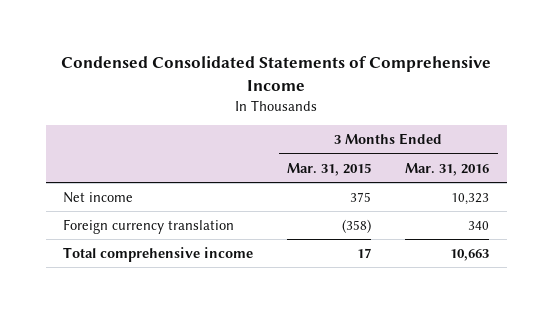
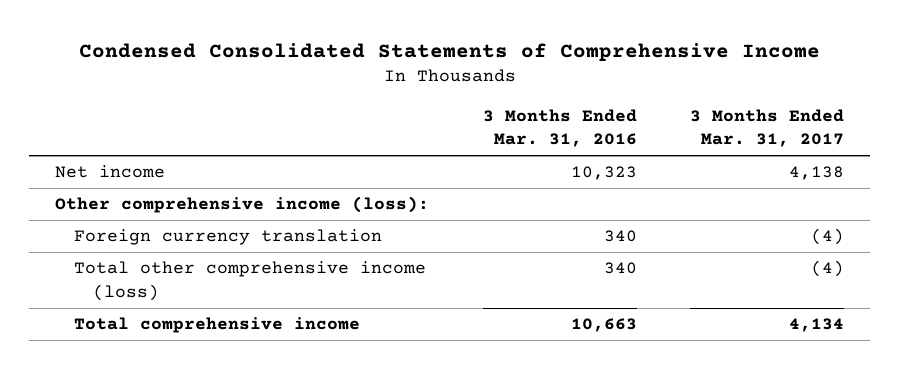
- | 3 Months Ended Mar. 31, 2015 | 3 Months Ended Mar. 31, 2016
+ | 3 Months Ended Mar. 31, 2016 | 3 Months Ended Mar. 31, 2017
+ Other comprehensive income (loss):
+ Total other comprehensive income (loss) | 340 | (4)

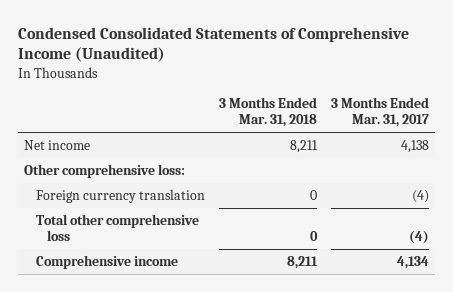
- Condensed Consolidated Statements of Comprehensive Income
+ Condensed Consolidated Statements of Comprehensive Income (Unaudited)
- | 3 Months Ended Mar. 31, 2016 | 3 Months Ended Mar. 31, 2017
+ | 3 Months Ended Mar. 31, 2018 | 3 Months Ended Mar. 31, 2017
- Other comprehensive income (loss):
+ Other comprehensive loss:
- Total other comprehensive income (loss) | 340 | (4)
- Total comprehensive income | 10,663 | 4,134
+ Total other comprehensive loss | 0 | (4)
+ Comprehensive income | 8,211 | 4,134

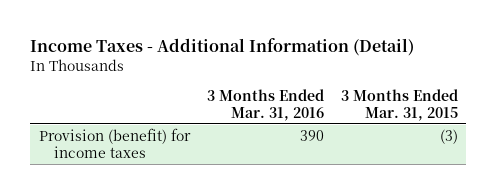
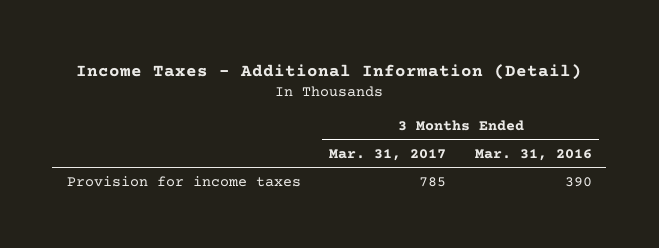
- | 3 Months Ended Mar. 31, 2016 | 3 Months Ended Mar. 31, 2015
+ | 3 Months Ended Mar. 31, 2017 | 3 Months Ended Mar. 31, 2016
- Provision (benefit) for income taxes | 390 | (3)
+ Provision for income taxes | 785 | 390

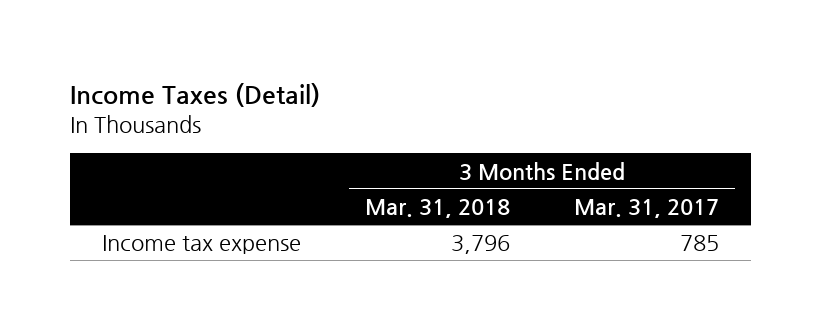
- Income Taxes - Additional Information (Detail)
+ Income Taxes (Detail)
- | 3 Months Ended Mar. 31, 2017 | 3 Months Ended Mar. 31, 2016
+ | 3 Months Ended Mar. 31, 2018 | 3 Months Ended Mar. 31, 2017
- Provision for income taxes | 785 | 390
+ Income tax expense | 3,796 | 785

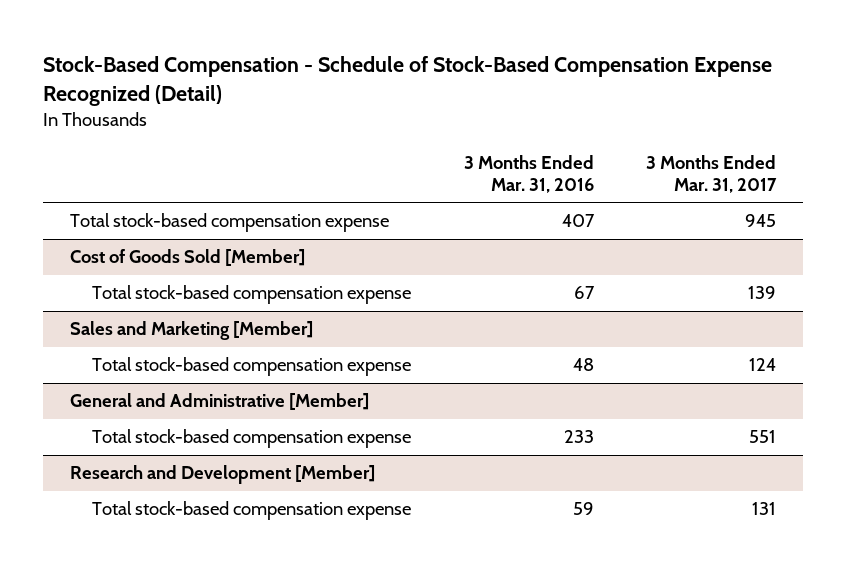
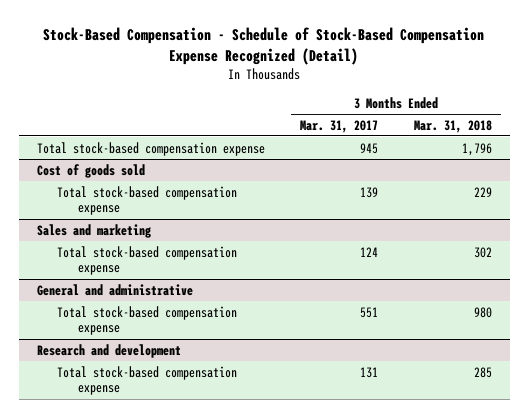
- | 3 Months Ended Mar. 31, 2016 | 3 Months Ended Mar. 31, 2017
+ | 3 Months Ended Mar. 31, 2017 | 3 Months Ended Mar. 31, 2018
- Cost of Goods Sold [Member]
+ Cost of goods sold
- Sales and Marketing [Member]
+ Sales and marketing
- General and Administrative [Member]
+ General and administrative
- Research and Development [Member]
+ Research and development

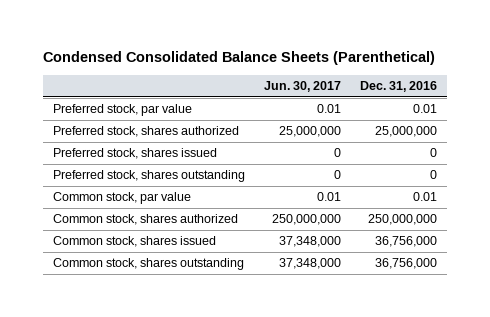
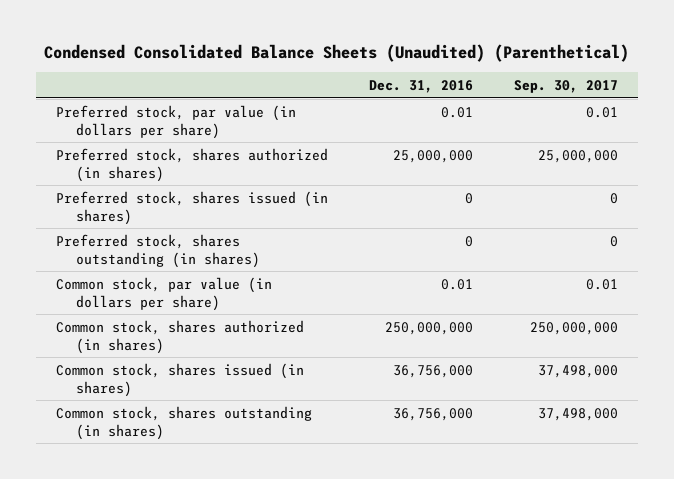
- Condensed Consolidated Balance Sheets (Parenthetical)
+ Condensed Consolidated Balance Sheets (Unaudited) (Parenthetical)
- | Jun. 30, 2017 | Dec. 31, 2016
+ | Dec. 31, 2016 | Sep. 30, 2017
- Preferred stock, par value | 0.01 | 0.01
- Preferred stock, shares authorized | 25,000,000 | 25,000,000
- Preferred stock, shares issued | 0 | 0
- Preferred stock, shares outstanding | 0 | 0
- Common stock, par value | 0.01 | 0.01
- Common stock, shares authorized | 250,000,000 | 250,000,000
- Common stock, shares issued | 37,348,000 | 36,756,000
- Common stock, shares outstanding | 37,348,000 | 36,756,000
+ Preferred stock, par value (in dollars per share) | 0.01 | 0.01
+ Preferred stock, shares authorized (in shares) | 25,000,000 | 25,000,000
+ Preferred stock, shares issued (in shares) | 0 | 0
+ Preferred stock, shares outstanding (in shares) | 0 | 0
+ Common stock, par value (in dollars per share) | 0.01 | 0.01
+ Common stock, shares authorized (in shares) | 250,000,000 | 250,000,000
+ Common stock, shares issued (in shares) | 36,756,000 | 37,498,000
+ Common stock, shares outstanding (in shares) | 36,756,000 | 37,498,000

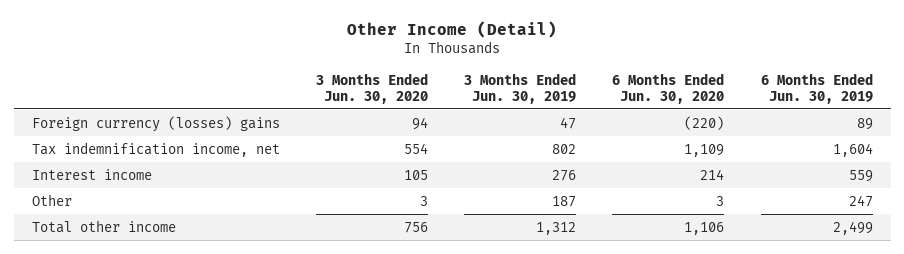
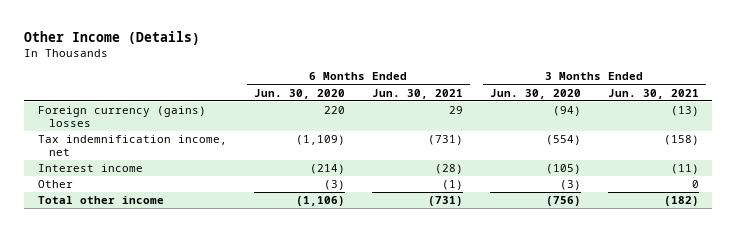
- Other Income (Detail)
+ Other Income (Details)
- | 3 Months Ended Jun. 30, 2020 | 3 Months Ended Jun. 30, 2019 | 6 Months Ended Jun. 30, 2020 | 6 Months Ended Jun. 30, 2019
+ | 6 Months Ended Jun. 30, 2020 | 6 Months Ended Jun. 30, 2021 | 3 Months Ended Jun. 30, 2020 | 3 Months Ended Jun. 30, 2021
- Foreign currency (losses) gains | 94 | 47 | (220) | 89
- Tax indemnification income, net | 554 | 802 | 1,109 | 1,604
- Interest income | 105 | 276 | 214 | 559
- Other | 3 | 187 | 3 | 247
- Total other income | 756 | 1,312 | 1,106 | 2,499
+ Foreign currency (gains) losses | 220 | 29 | (94) | (13)
+ Tax indemnification income, net | (1,109) | (731) | (554) | (158)
+ Interest income | (214) | (28) | (105) | (11)
+ Other | (3) | (1) | (3) | 0
+ Total other income | (1,106) | (731) | (756) | (182)

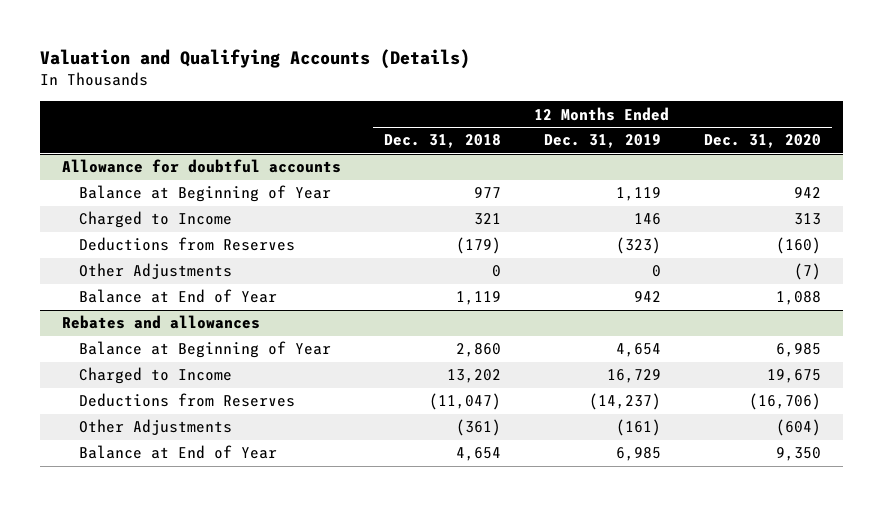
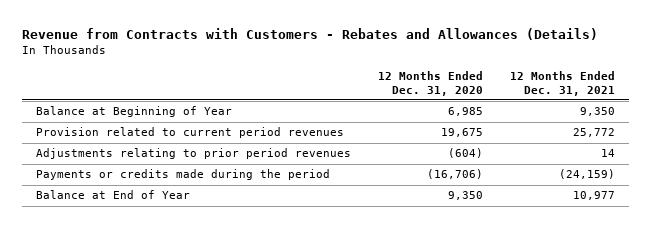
- Valuation and Qualifying Accounts (Details)
+ Revenue from Contracts with Customers - Rebates and Allowances (Details)
- | 12 Months Ended Dec. 31, 2018 | 12 Months Ended Dec. 31, 2019 | 12 Months Ended Dec. 31, 2020
+ | 12 Months Ended Dec. 31, 2020 | 12 Months Ended Dec. 31, 2021
- Allowance for doubtful accounts
- Balance at Beginning of Year | 977 | 1,119 | 942
- Charged to Income | 321 | 146 | 313
- Deductions from Reserves | (179) | (323) | (160)
- Other Adjustments | 0 | 0 | (7)
- Balance at End of Year | 1,119 | 942 | 1,088
- Rebates and allowances
- Charged to Income | 13,202 | 16,729 | 19,675
- Deductions from Reserves | (11,047) | (14,237) | (16,706)
- Other Adjustments | (361) | (161) | (604)
+ Provision related to current period revenues | 19,675 | 25,772
+ Adjustments relating to prior period revenues | (604) | 14
+ Payments or credits made during the period | (16,706) | (24,159)

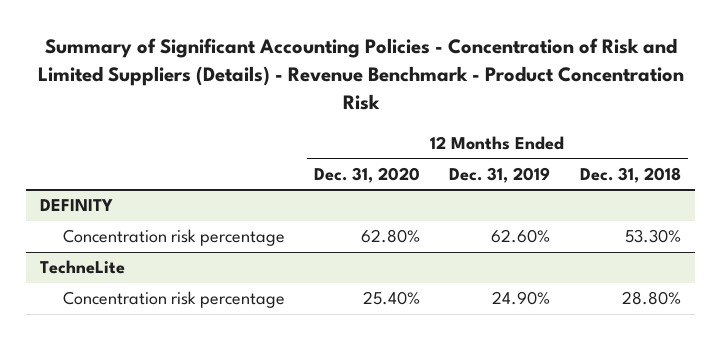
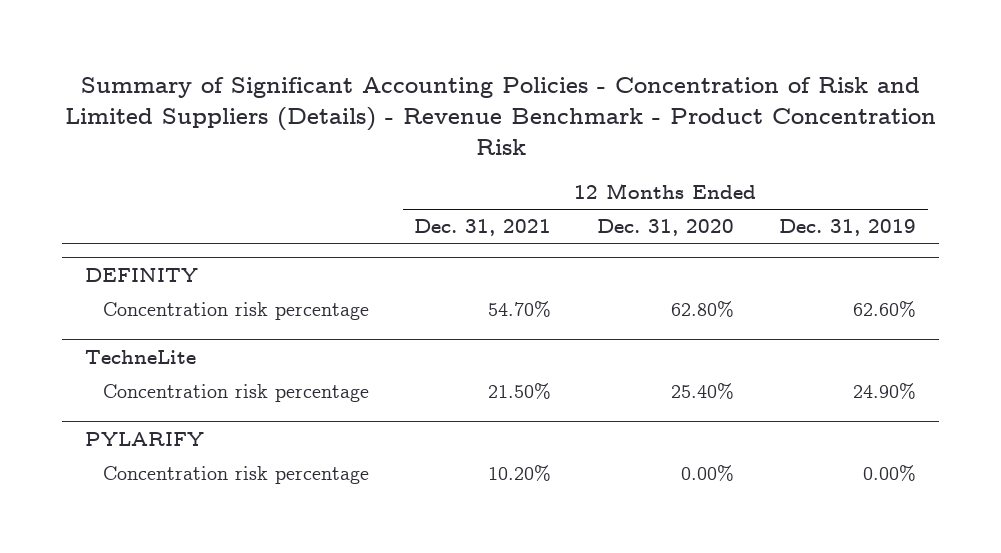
- | 12 Months Ended Dec. 31, 2020 | 12 Months Ended Dec. 31, 2019 | 12 Months Ended Dec. 31, 2018
+ | 12 Months Ended Dec. 31, 2021 | 12 Months Ended Dec. 31, 2020 | 12 Months Ended Dec. 31, 2019
+ PYLARIFY
+ Concentration risk percentage | 10.20% | 0.00% | 0.00%

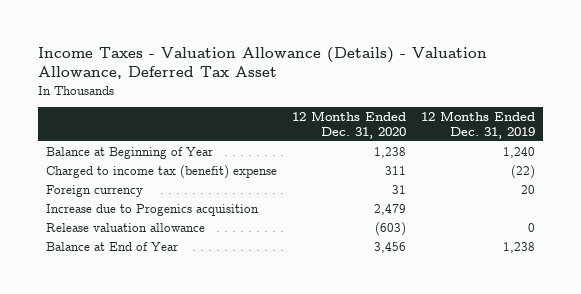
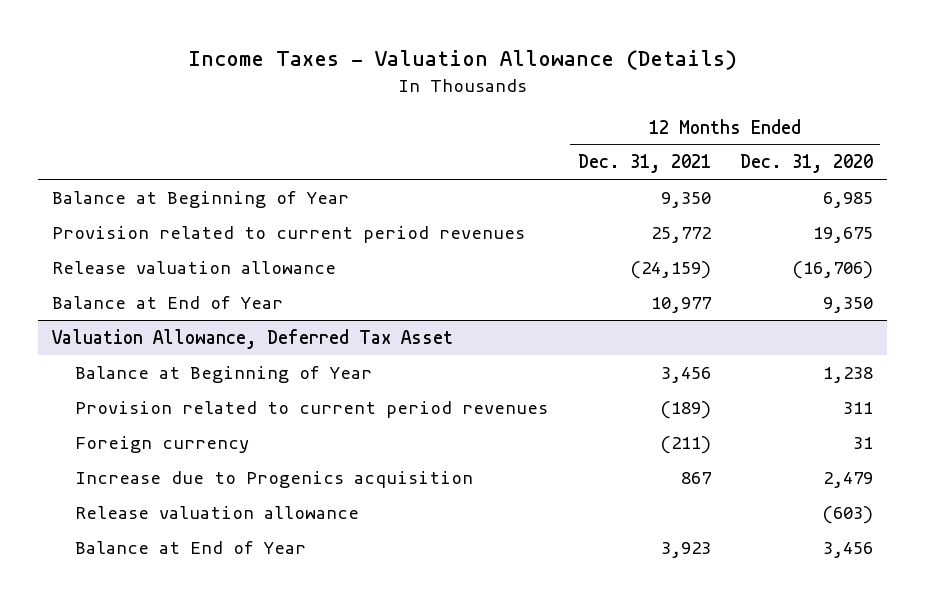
- Income Taxes - Valuation Allowance (Details) - Valuation Allowance, Deferred Tax Asset
+ Income Taxes - Valuation Allowance (Details)
- | 12 Months Ended Dec. 31, 2020 | 12 Months Ended Dec. 31, 2019
+ | 12 Months Ended Dec. 31, 2021 | 12 Months Ended Dec. 31, 2020
+ Balance at Beginning of Year | 9,350 | 6,985
+ Provision related to current period revenues | 25,772 | 19,675
+ Release valuation allowance | (24,159) | (16,706)
+ Balance at End of Year | 10,977 | 9,350
+ Valuation Allowance, Deferred Tax Asset
- Charged to income tax (benefit) expense | 311 | (22)
+ Provision related to current period revenues | (189) | 311

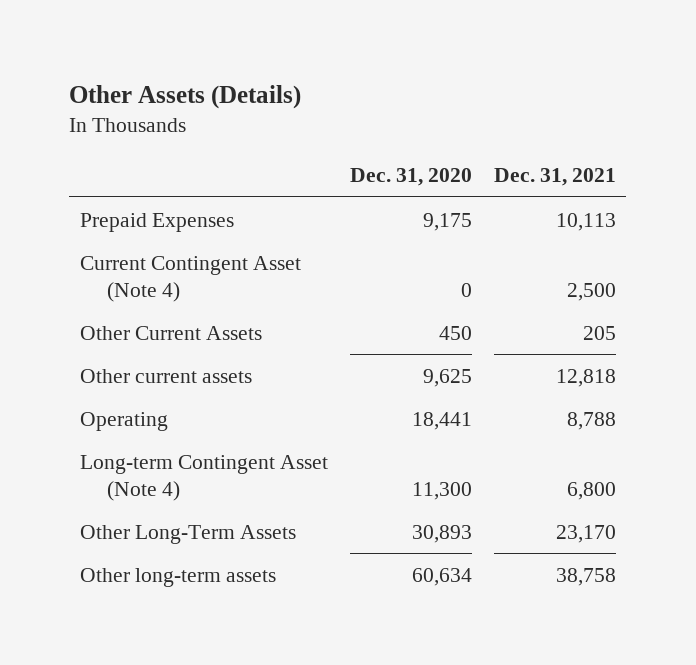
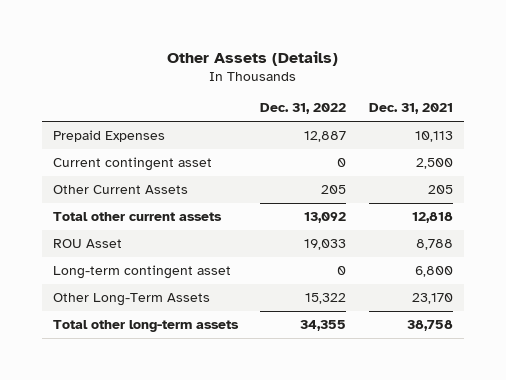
- | Dec. 31, 2020 | Dec. 31, 2021
+ | Dec. 31, 2022 | Dec. 31, 2021
- Current Contingent Asset (Note 4) | 0 | 2,500
+ Current contingent asset | 0 | 2,500
- Other current assets | 9,625 | 12,818
- Operating | 18,441 | 8,788
- Long-term Contingent Asset (Note 4) | 11,300 | 6,800
+ Total other current assets | 13,092 | 12,818
+ ROU Asset | 19,033 | 8,788
+ Long-term contingent asset | 0 | 6,800
- Other long-term assets | 60,634 | 38,758
+ Total other long-term assets | 34,355 | 38,758

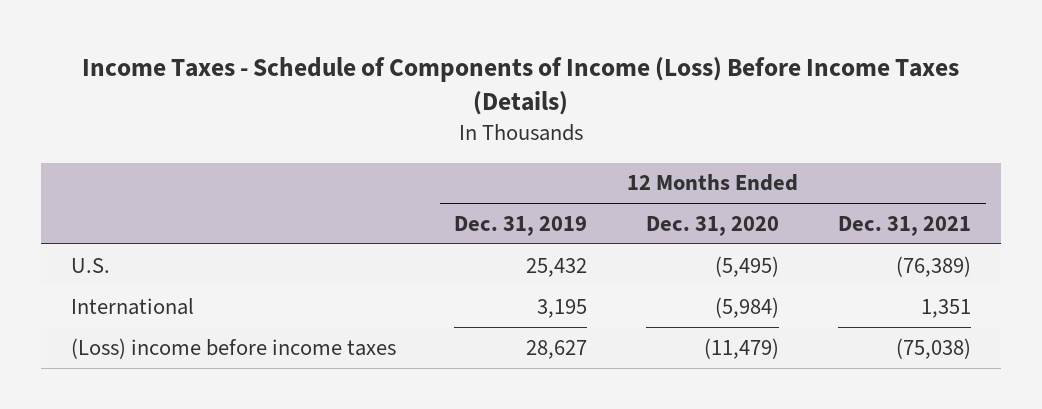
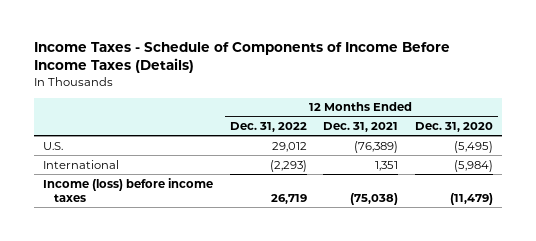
- Income Taxes - Schedule of Components of Income (Loss) Before Income Taxes (Details)
+ Income Taxes - Schedule of Components of Income Before Income Taxes (Details)
- | 12 Months Ended Dec. 31, 2019 | 12 Months Ended Dec. 31, 2020 | 12 Months Ended Dec. 31, 2021
+ | 12 Months Ended Dec. 31, 2022 | 12 Months Ended Dec. 31, 2021 | 12 Months Ended Dec. 31, 2020
- (Loss) income before income taxes | 28,627 | (11,479) | (75,038)
+ Income (loss) before income taxes | 26,719 | (75,038) | (11,479)

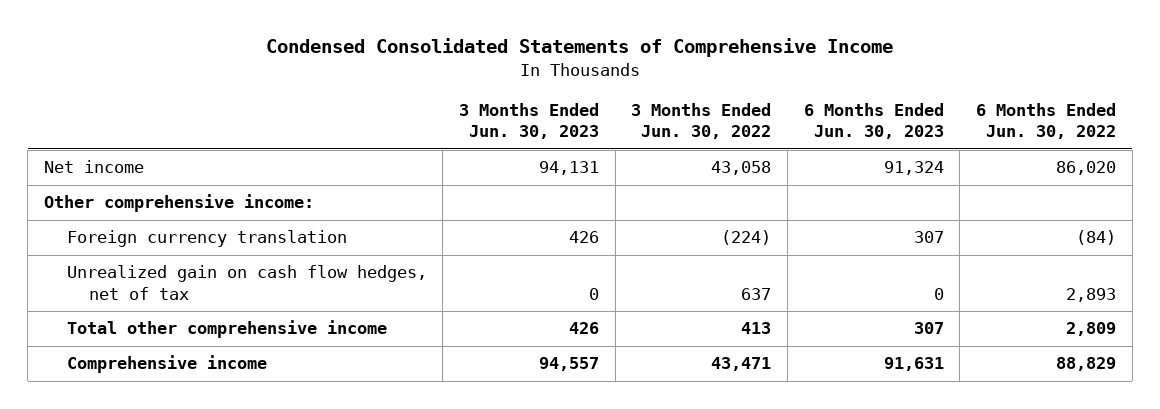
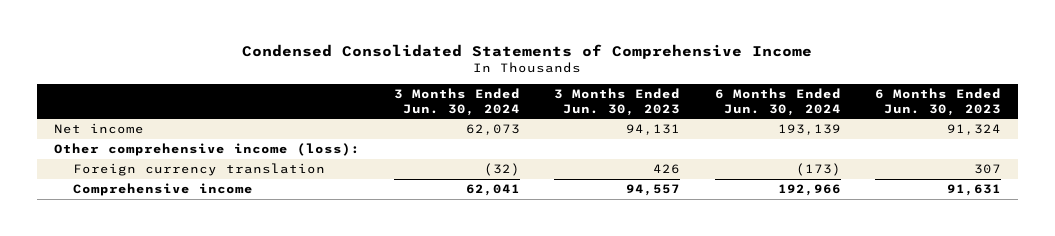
- | 3 Months Ended Jun. 30, 2023 | 3 Months Ended Jun. 30, 2022 | 6 Months Ended Jun. 30, 2023 | 6 Months Ended Jun. 30, 2022
+ | 3 Months Ended Jun. 30, 2024 | 3 Months Ended Jun. 30, 2023 | 6 Months Ended Jun. 30, 2024 | 6 Months Ended Jun. 30, 2023
- Other comprehensive income:
+ Other comprehensive income (loss):
- Unrealized gain on cash flow hedges, net of tax | 0 | 637 | 0 | 2,893
- Total other comprehensive income | 426 | 413 | 307 | 2,809

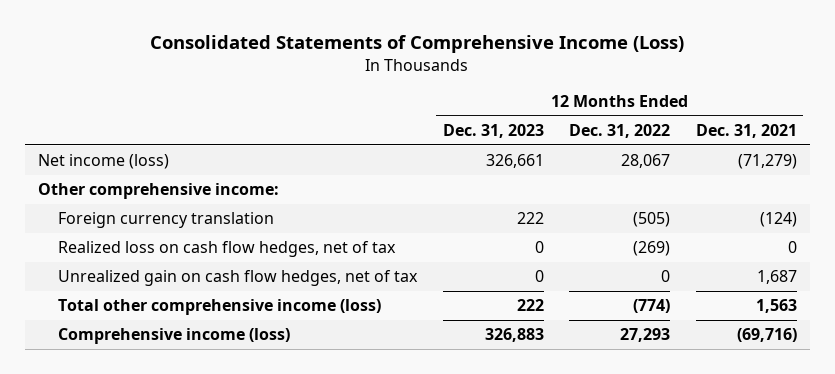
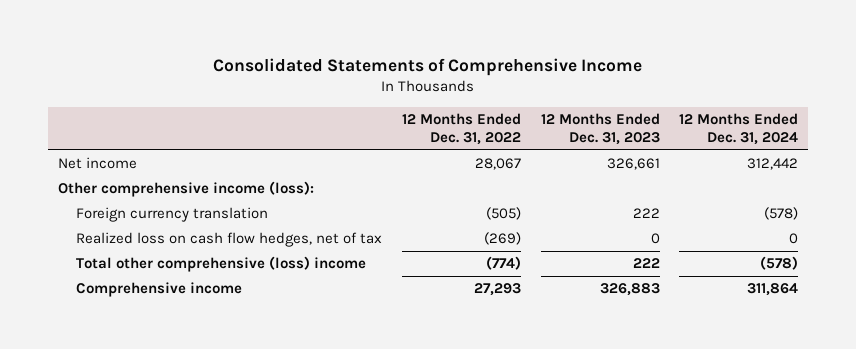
- Consolidated Statements of Comprehensive Income (Loss)
+ Consolidated Statements of Comprehensive Income
- | 12 Months Ended Dec. 31, 2023 | 12 Months Ended Dec. 31, 2022 | 12 Months Ended Dec. 31, 2021
+ | 12 Months Ended Dec. 31, 2022 | 12 Months Ended Dec. 31, 2023 | 12 Months Ended Dec. 31, 2024
- Net income (loss) | 326,661 | 28,067 | (71,279)
- Other comprehensive income:
+ Net income | 28,067 | 326,661 | 312,442
+ Other comprehensive income (loss):
- Unrealized gain on cash flow hedges, net of tax | 0 | 0 | 1,687
- Total other comprehensive income (loss) | 222 | (774) | 1,563
- Comprehensive income (loss) | 326,883 | 27,293 | (69,716)
+ Total other comprehensive (loss) income | (774) | 222 | (578)
+ Comprehensive income | 27,293 | 326,883 | 311,864

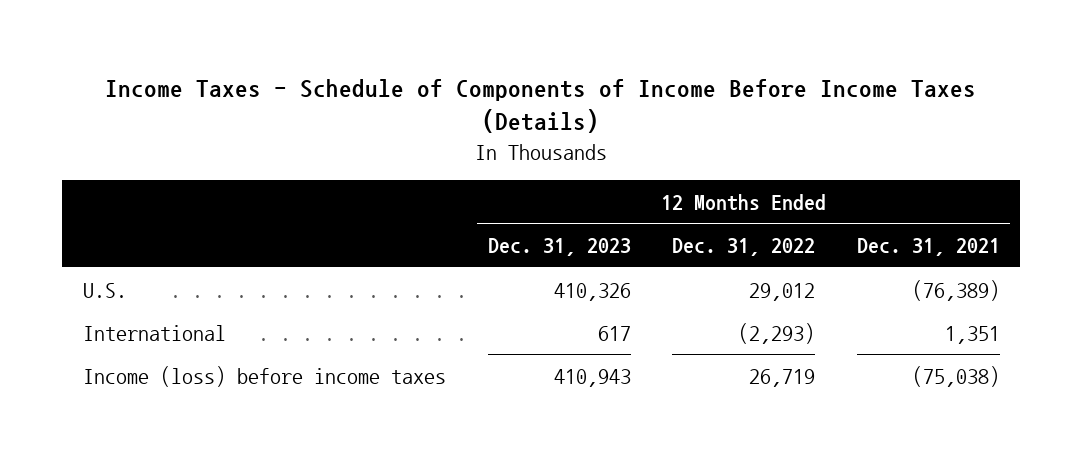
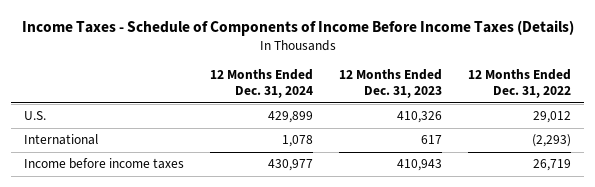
- | 12 Months Ended Dec. 31, 2023 | 12 Months Ended Dec. 31, 2022 | 12 Months Ended Dec. 31, 2021
+ | 12 Months Ended Dec. 31, 2024 | 12 Months Ended Dec. 31, 2023 | 12 Months Ended Dec. 31, 2022
- Income (loss) before income taxes | 410,943 | 26,719 | (75,038)
+ Income before income taxes | 430,977 | 410,943 | 26,719

